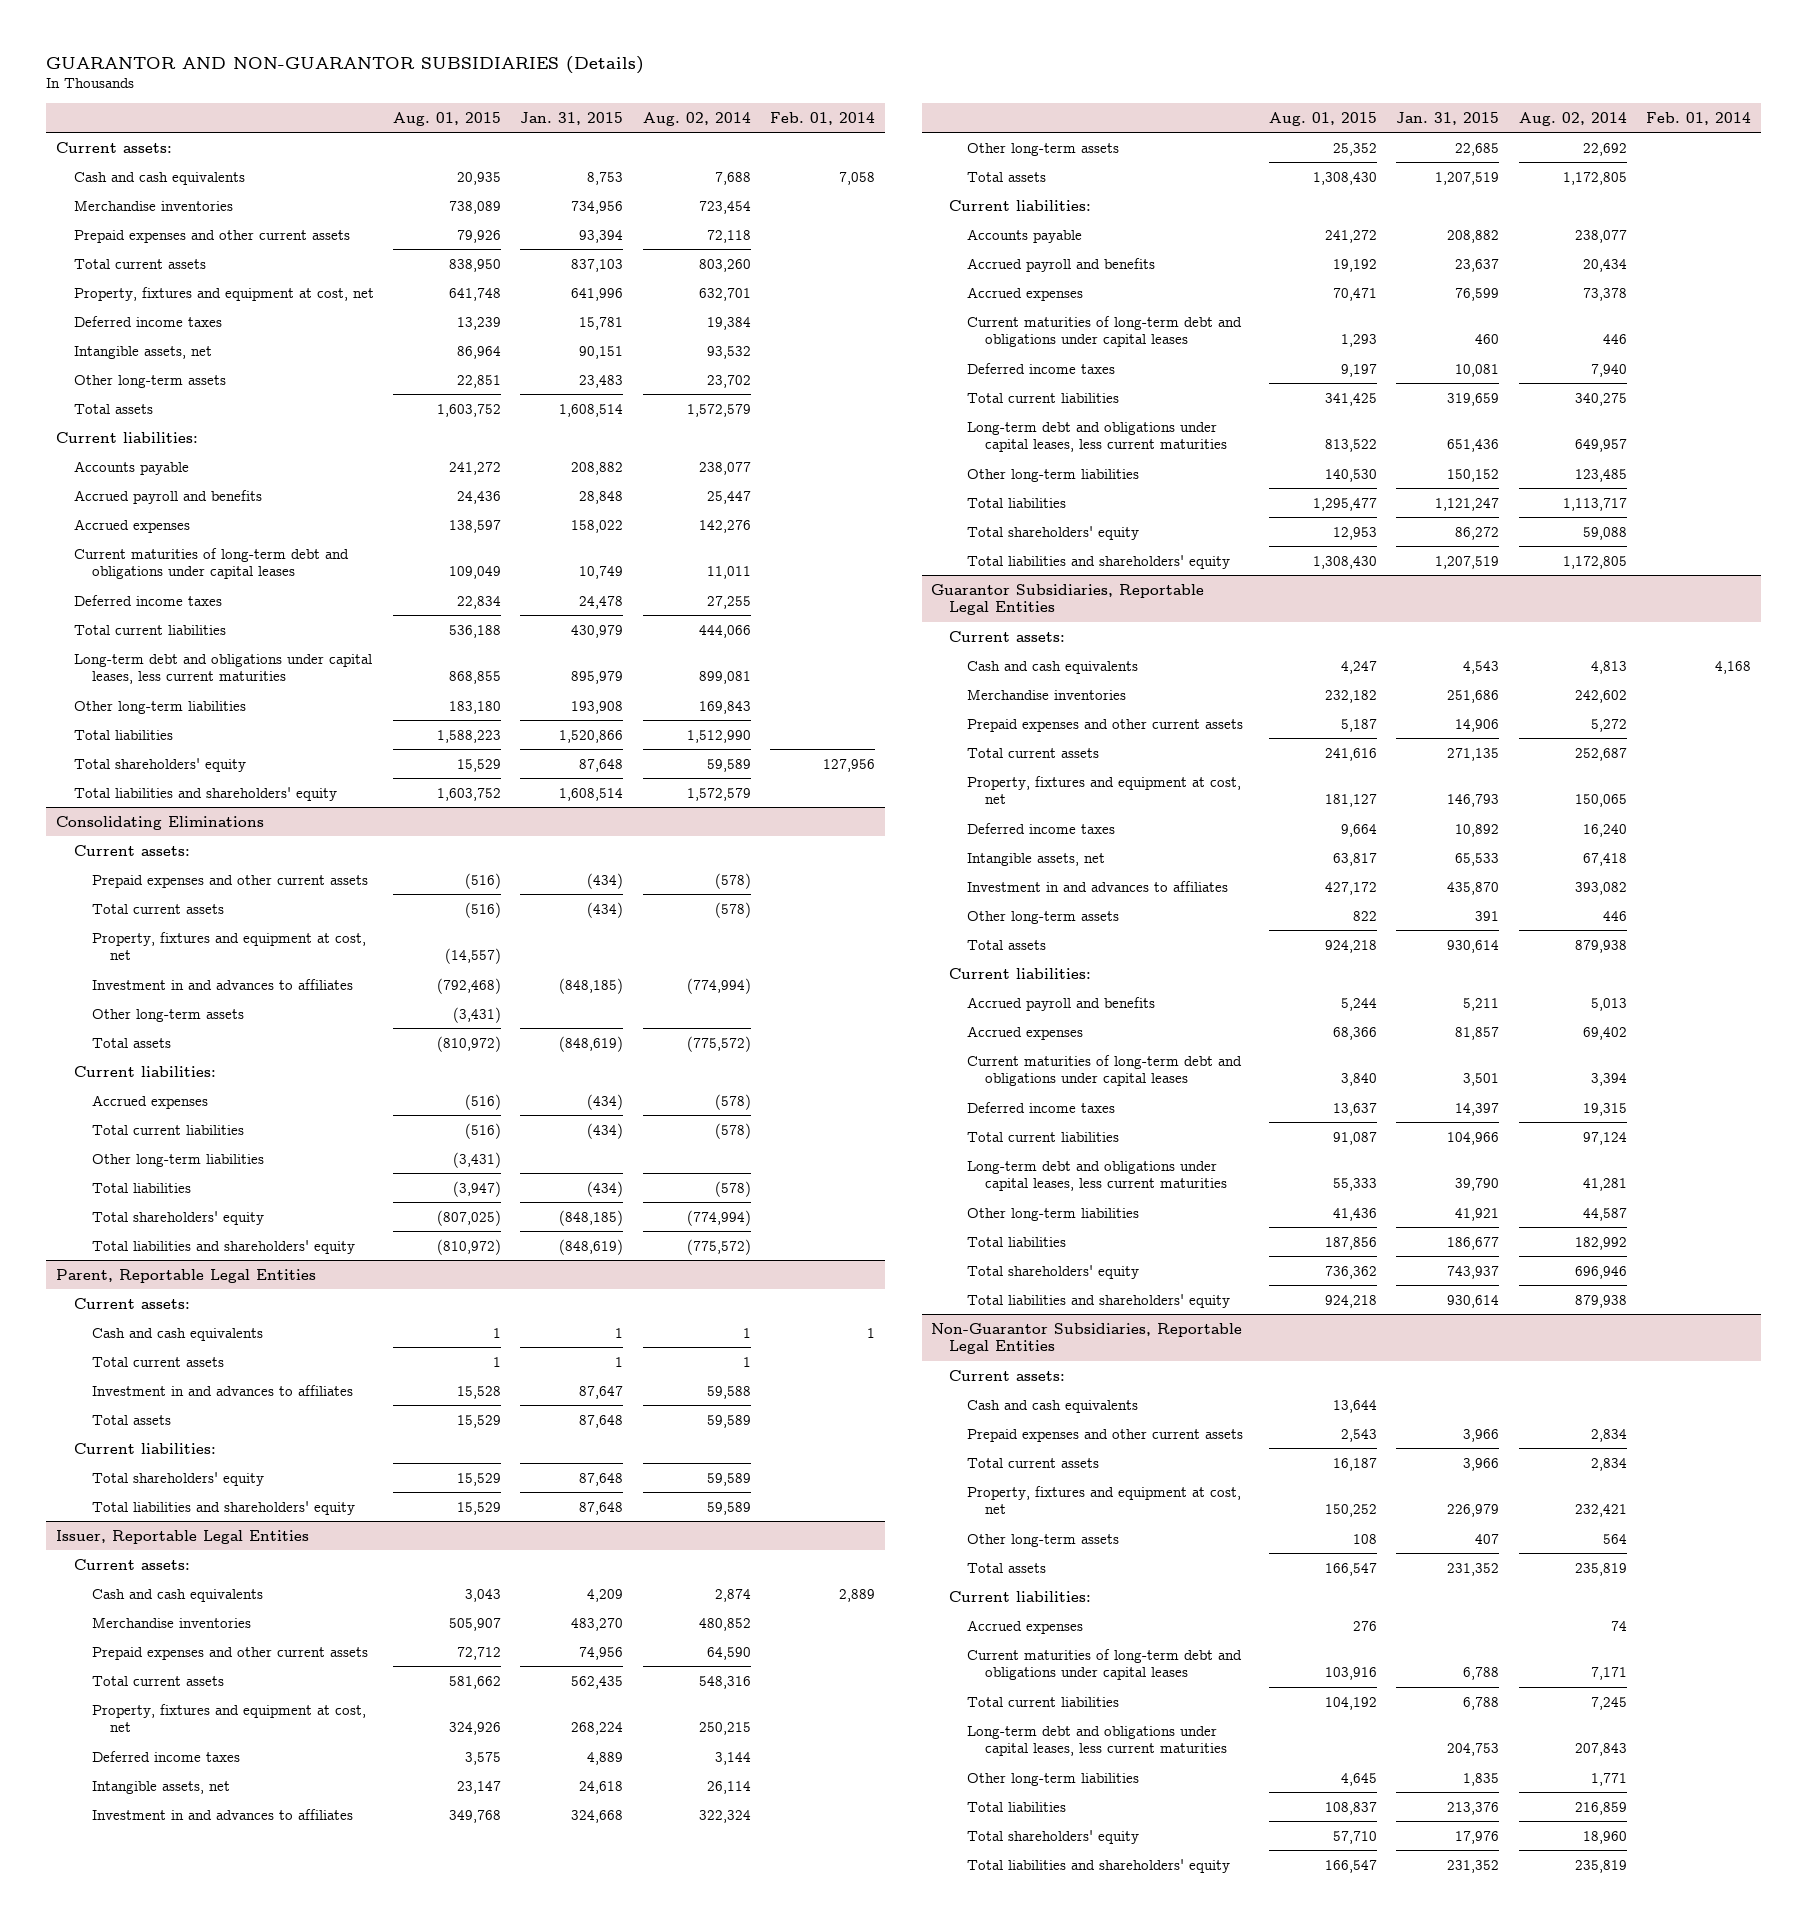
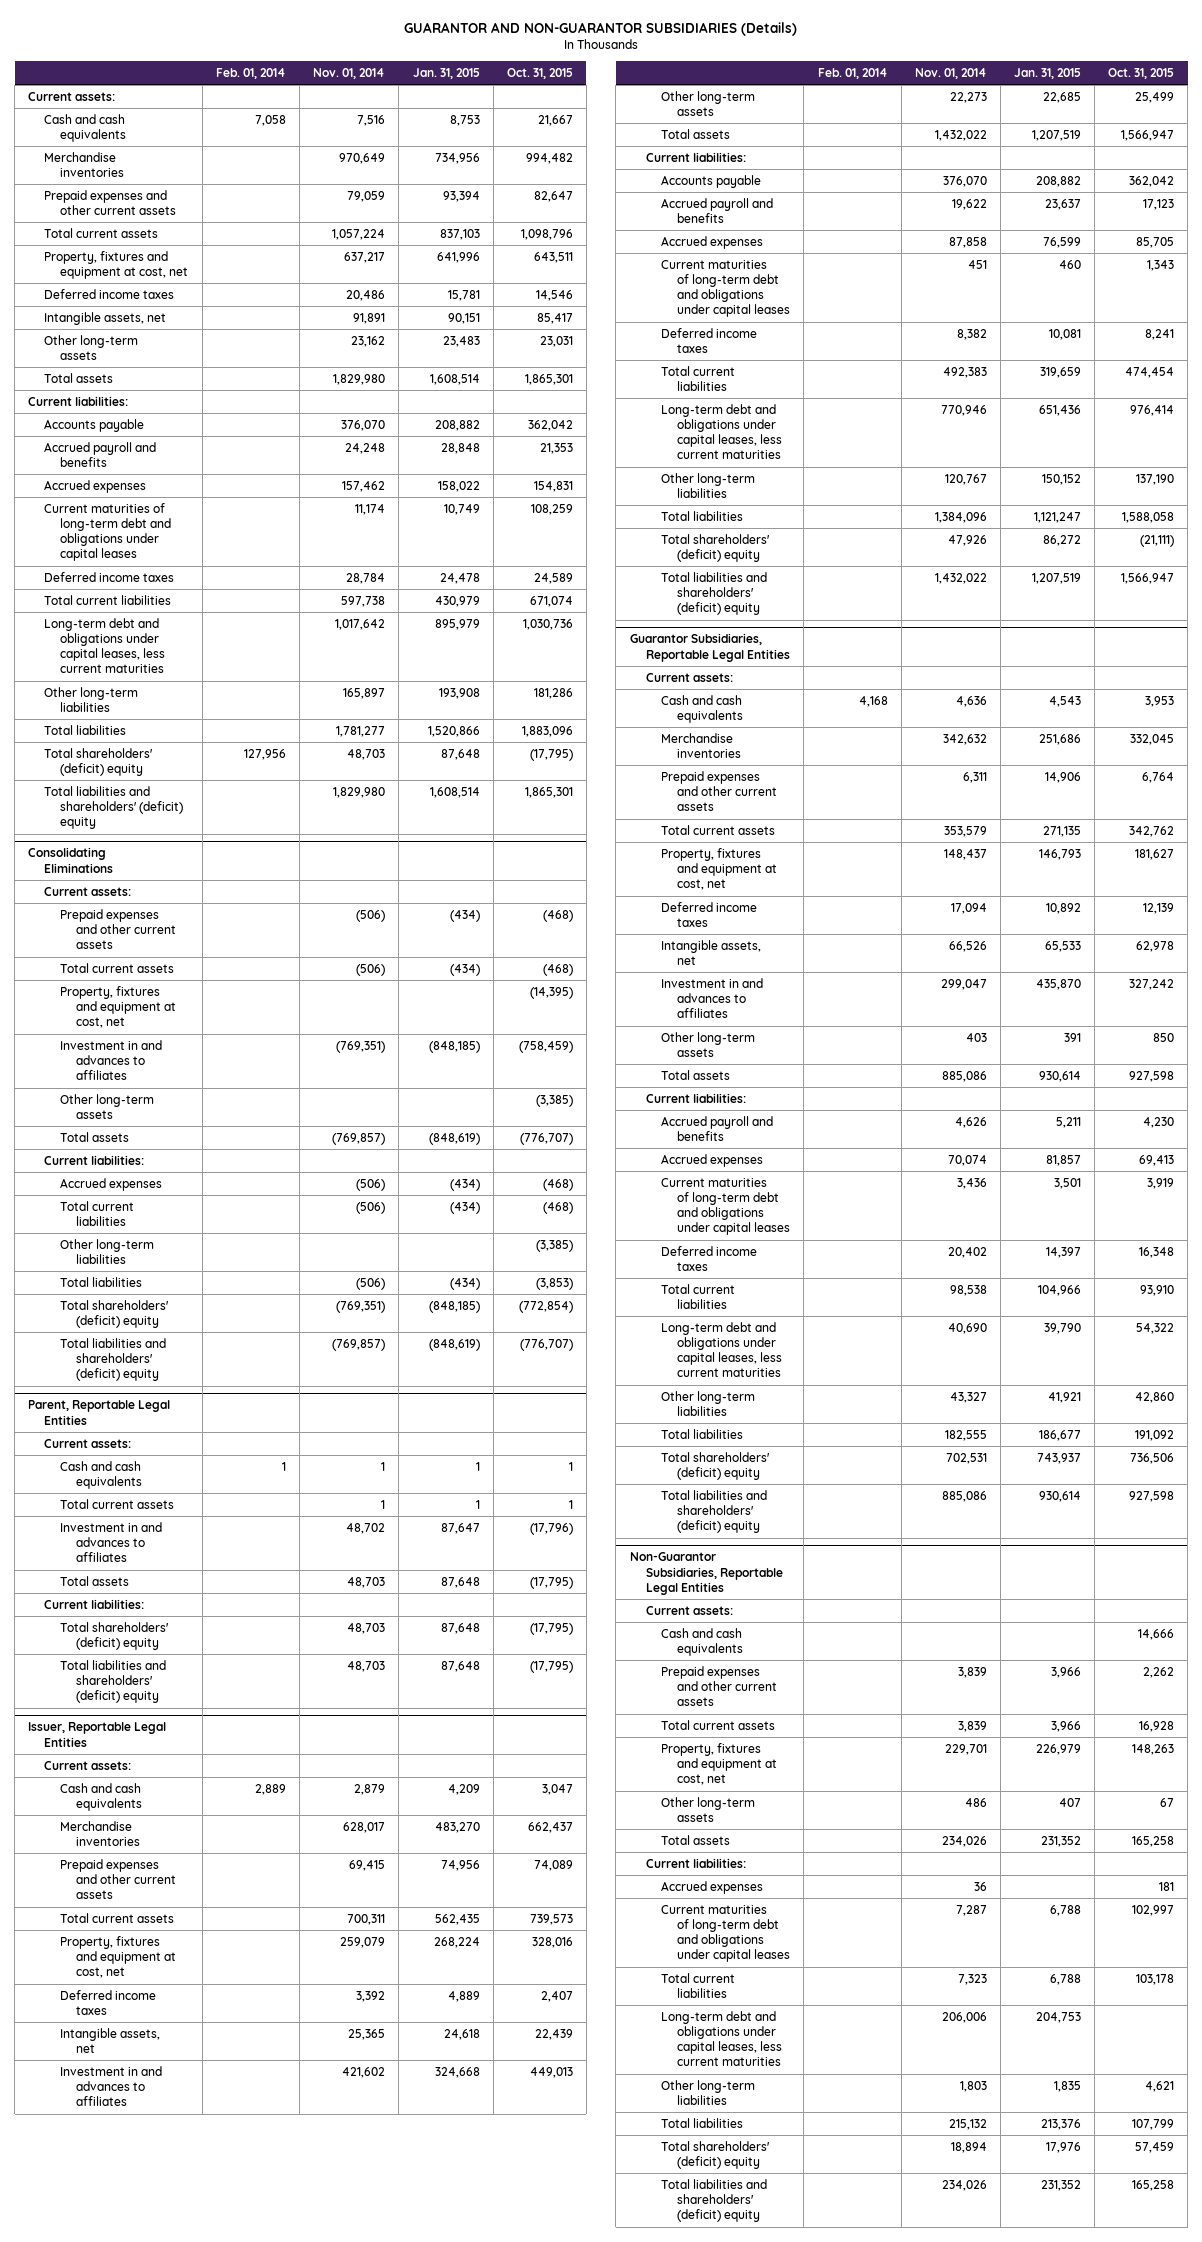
- | Aug. 01, 2015 | Jan. 31, 2015 | Aug. 02, 2014 | Feb. 01, 2014
+ | Feb. 01, 2014 | Nov. 01, 2014 | Jan. 31, 2015 | Oct. 31, 2015
- Total shareholders' equity | 15,529 | 87,648 | 59,589 | 127,956
- Total liabilities and shareholders' equity | 1,603,752 | 1,608,514 | 1,572,579 |
+ Total shareholders' (deficit) equity | 127,956 | 48,703 | 87,648 | (17,795)
+ Total liabilities and shareholders' (deficit) equity | | 1,829,980 | 1,608,514 | 1,865,301
@ Consolidating Eliminations
- Total shareholders' equity | (807,025) | (848,185) | (774,994) |
- Total liabilities and shareholders' equity | (810,972) | (848,619) | (775,572) |
+ Total shareholders' (deficit) equity | | (769,351) | (848,185) | (772,854)
+ Total liabilities and shareholders' (deficit) equity | | (769,857) | (848,619) | (776,707)
@ Parent, Reportable Legal Entities
- Total shareholders' equity | 15,529 | 87,648 | 59,589 |
- Total liabilities and shareholders' equity | 15,529 | 87,648 | 59,589 |
+ Total shareholders' (deficit) equity | | 48,703 | 87,648 | (17,795)
+ Total liabilities and shareholders' (deficit) equity | | 48,703 | 87,648 | (17,795)
@ Issuer, Reportable Legal Entities
- Total shareholders' equity | 12,953 | 86,272 | 59,088 |
- Total liabilities and shareholders' equity | 1,308,430 | 1,207,519 | 1,172,805 |
+ Total shareholders' (deficit) equity | | 47,926 | 86,272 | (21,111)
+ Total liabilities and shareholders' (deficit) equity | | 1,432,022 | 1,207,519 | 1,566,947
@ Guarantor Subsidiaries, Reportable Legal Entities
- Total shareholders' equity | 736,362 | 743,937 | 696,946 |
- Total liabilities and shareholders' equity | 924,218 | 930,614 | 879,938 |
+ Total shareholders' (deficit) equity | | 702,531 | 743,937 | 736,506
+ Total liabilities and shareholders' (deficit) equity | | 885,086 | 930,614 | 927,598
@ Non-Guarantor Subsidiaries, Reportable Legal Entities
- Total shareholders' equity | 57,710 | 17,976 | 18,960 |
- Total liabilities and shareholders' equity | 166,547 | 231,352 | 235,819 |
+ Total shareholders' (deficit) equity | | 18,894 | 17,976 | 57,459
+ Total liabilities and shareholders' (deficit) equity | | 234,026 | 231,352 | 165,258

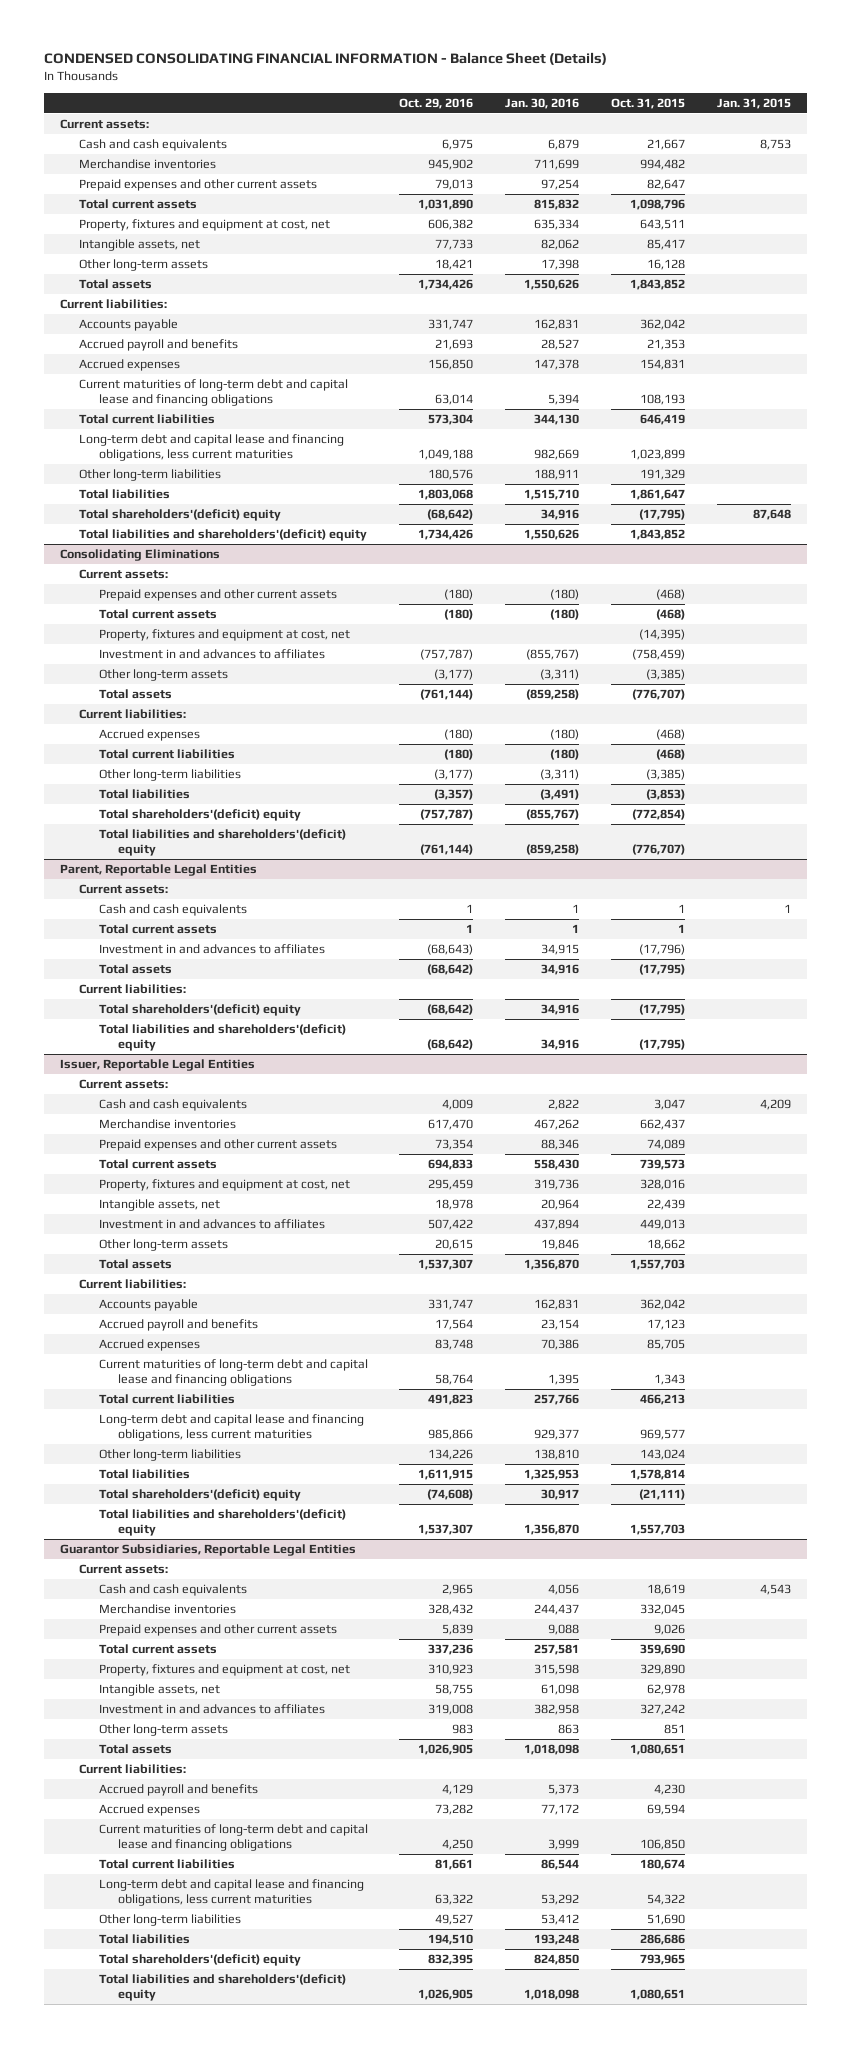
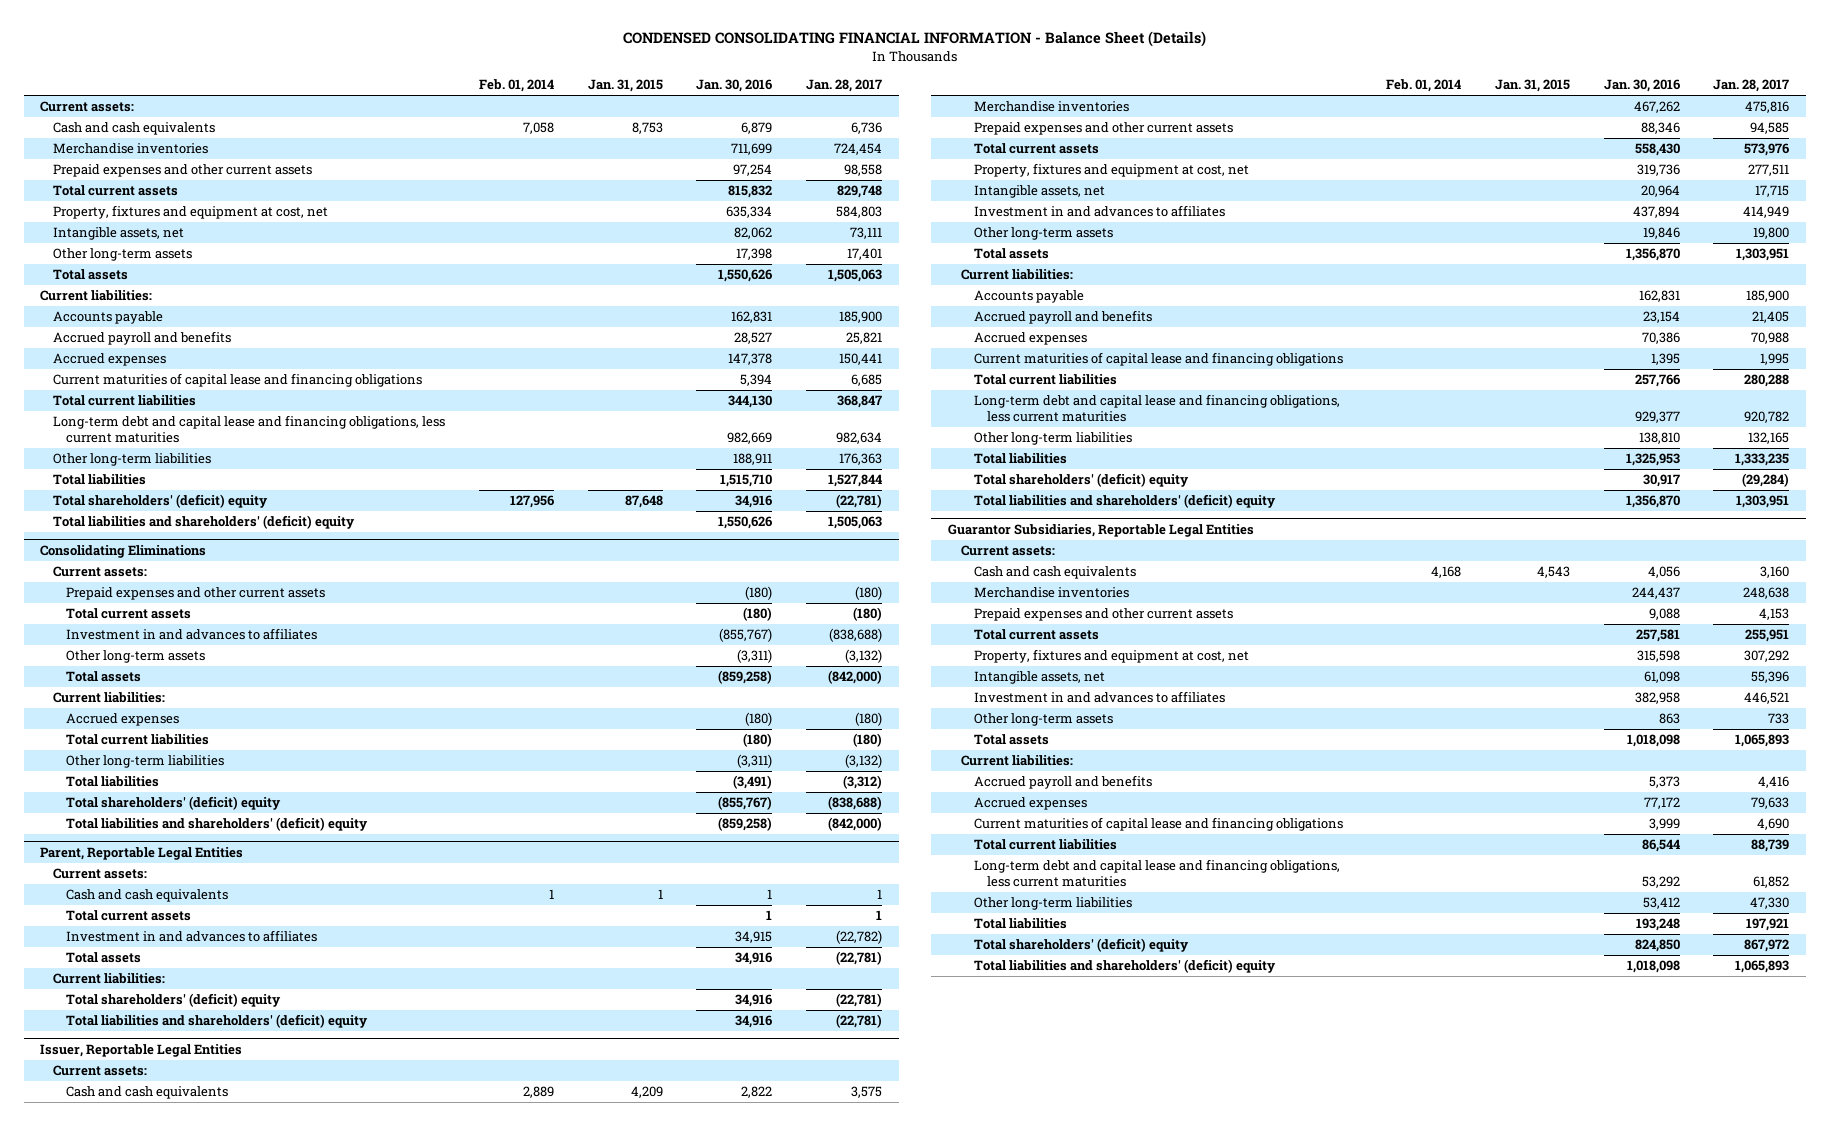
- | Oct. 29, 2016 | Jan. 30, 2016 | Oct. 31, 2015 | Jan. 31, 2015
+ | Feb. 01, 2014 | Jan. 31, 2015 | Jan. 30, 2016 | Jan. 28, 2017
- Current maturities of long-term debt and capital lease and financing obligations | 63,014 | 5,394 | 108,193 |
+ Current maturities of capital lease and financing obligations | | | 5,394 | 6,685
- Total shareholders'(deficit) equity | (68,642) | 34,916 | (17,795) | 87,648
- Total liabilities and shareholders'(deficit) equity | 1,734,426 | 1,550,626 | 1,843,852 |
+ Total shareholders' (deficit) equity | 127,956 | 87,648 | 34,916 | (22,781)
+ Total liabilities and shareholders' (deficit) equity | | | 1,550,626 | 1,505,063
@ Consolidating Eliminations
- Property, fixtures and equipment at cost, net | | | (14,395) |
- Total shareholders'(deficit) equity | (757,787) | (855,767) | (772,854) |
- Total liabilities and shareholders'(deficit) equity | (761,144) | (859,258) | (776,707) |
+ Total shareholders' (deficit) equity | | | (855,767) | (838,688)
+ Total liabilities and shareholders' (deficit) equity | | | (859,258) | (842,000)
@ Parent, Reportable Legal Entities
- Total shareholders'(deficit) equity | (68,642) | 34,916 | (17,795) |
- Total liabilities and shareholders'(deficit) equity | (68,642) | 34,916 | (17,795) |
+ Total shareholders' (deficit) equity | | | 34,916 | (22,781)
+ Total liabilities and shareholders' (deficit) equity | | | 34,916 | (22,781)
@ Issuer, Reportable Legal Entities
- Current maturities of long-term debt and capital lease and financing obligations | 58,764 | 1,395 | 1,343 |
+ Current maturities of capital lease and financing obligations | | | 1,395 | 1,995
- Total shareholders'(deficit) equity | (74,608) | 30,917 | (21,111) |
- Total liabilities and shareholders'(deficit) equity | 1,537,307 | 1,356,870 | 1,557,703 |
+ Total shareholders' (deficit) equity | | | 30,917 | (29,284)
+ Total liabilities and shareholders' (deficit) equity | | | 1,356,870 | 1,303,951
@ Guarantor Subsidiaries, Reportable Legal Entities
- Current maturities of long-term debt and capital lease and financing obligations | 4,250 | 3,999 | 106,850 |
+ Current maturities of capital lease and financing obligations | | | 3,999 | 4,690
- Total shareholders'(deficit) equity | 832,395 | 824,850 | 793,965 |
- Total liabilities and shareholders'(deficit) equity | 1,026,905 | 1,018,098 | 1,080,651 |
+ Total shareholders' (deficit) equity | | | 824,850 | 867,972
+ Total liabilities and shareholders' (deficit) equity | | | 1,018,098 | 1,065,893

